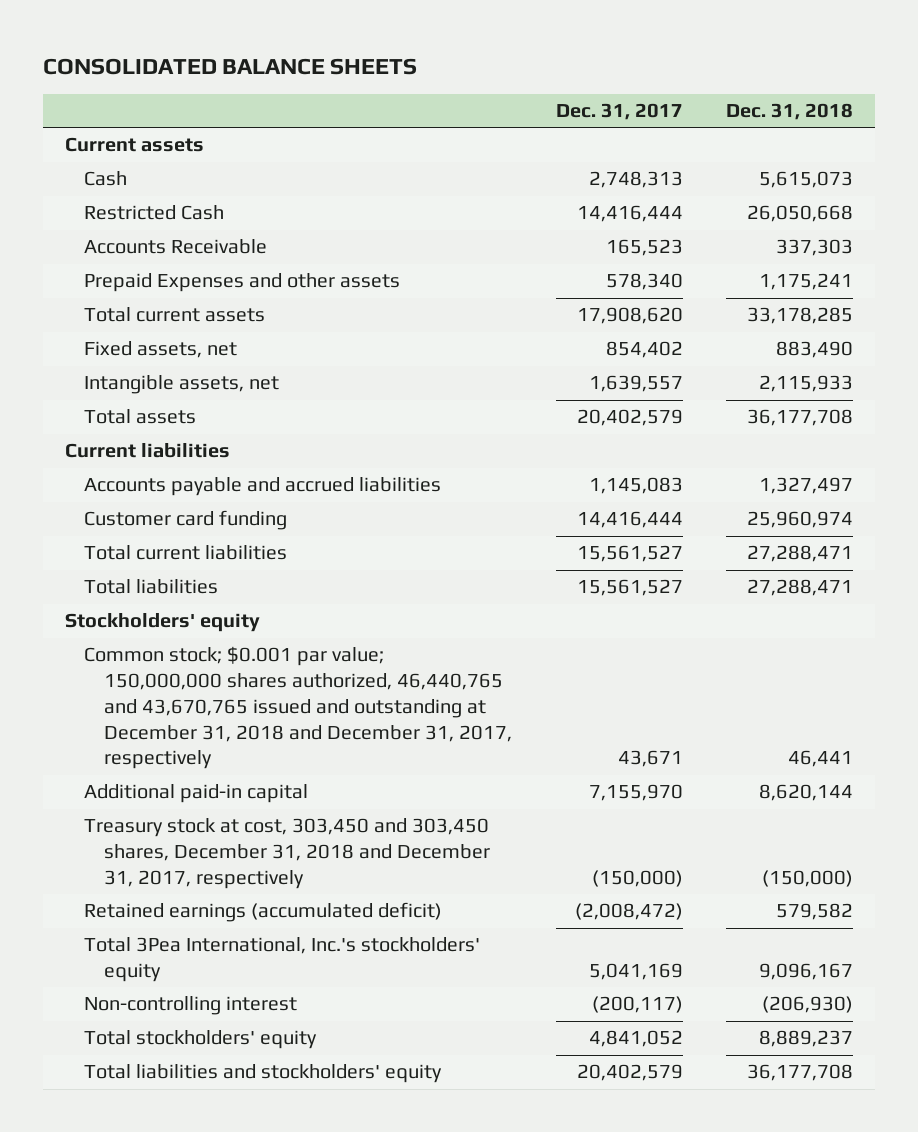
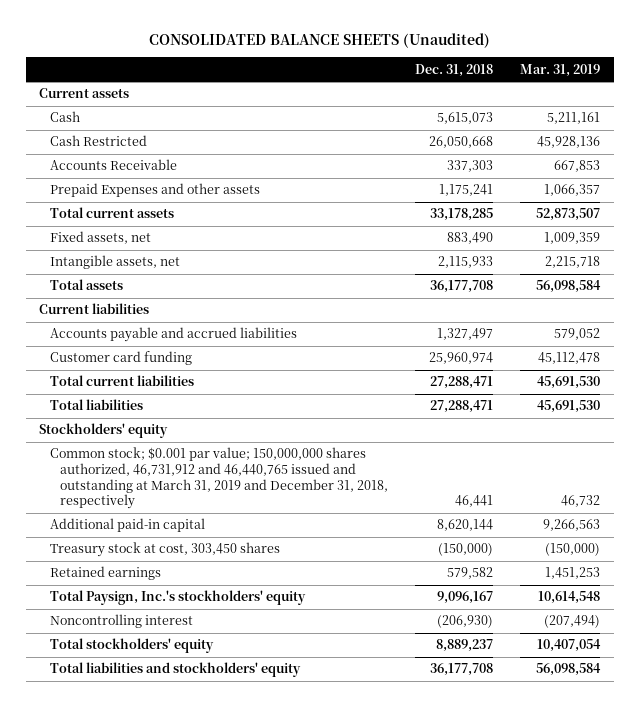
- CONSOLIDATED BALANCE SHEETS
+ CONSOLIDATED BALANCE SHEETS (Unaudited)
- | Dec. 31, 2017 | Dec. 31, 2018
+ | Dec. 31, 2018 | Mar. 31, 2019
- Restricted Cash | 14,416,444 | 26,050,668
+ Cash Restricted | 26,050,668 | 45,928,136
- Common stock; $0.001 par value; 150,000,000 shares authorized, 46,440,765 and 43,670,765 issued and outstanding at December 31, 2018 and December 31, 2017, respectively | 43,671 | 46,441
+ Common stock; $0.001 par value; 150,000,000 shares authorized, 46,731,912 and 46,440,765 issued and outstanding at March 31, 2019 and December 31, 2018, respectively | 46,441 | 46,732
- Treasury stock at cost, 303,450 and 303,450 shares, December 31, 2018 and December 31, 2017, respectively | (150,000) | (150,000)
- Retained earnings (accumulated deficit) | (2,008,472) | 579,582
- Total 3Pea International, Inc.'s stockholders' equity | 5,041,169 | 9,096,167
- Non-controlling interest | (200,117) | (206,930)
+ Treasury stock at cost, 303,450 shares | (150,000) | (150,000)
+ Retained earnings | 579,582 | 1,451,253
+ Total Paysign, Inc.'s stockholders' equity | 9,096,167 | 10,614,548
+ Noncontrolling interest | (206,930) | (207,494)

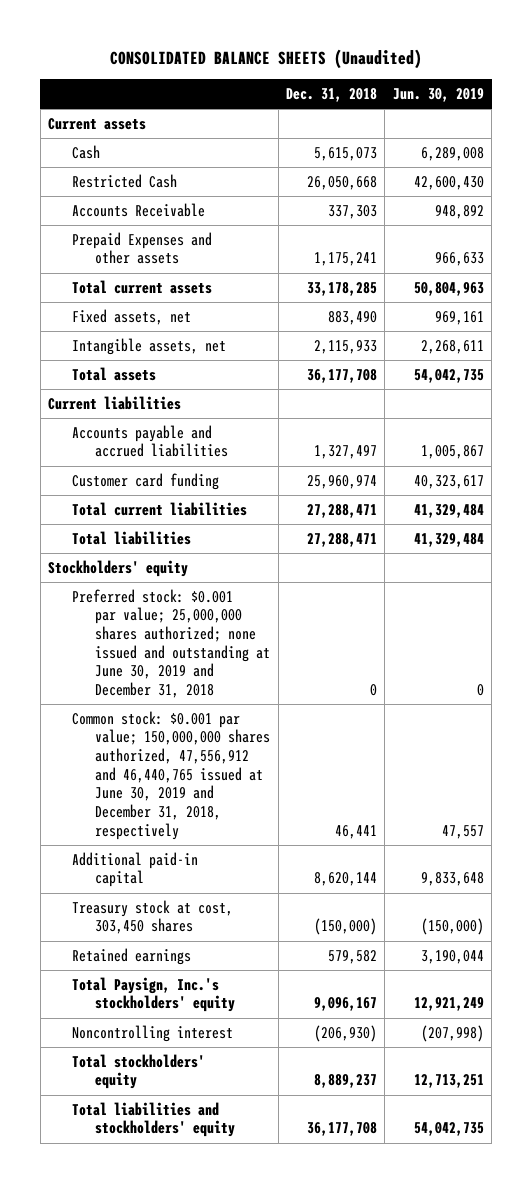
- | Dec. 31, 2018 | Mar. 31, 2019
+ | Dec. 31, 2018 | Jun. 30, 2019
- Cash Restricted | 26,050,668 | 45,928,136
+ Restricted Cash | 26,050,668 | 42,600,430
- Common stock; $0.001 par value; 150,000,000 shares authorized, 46,731,912 and 46,440,765 issued and outstanding at March 31, 2019 and December 31, 2018, respectively | 46,441 | 46,732
+ Preferred stock: $0.001 par value; 25,000,000 shares authorized; none issued and outstanding at June 30, 2019 and December 31, 2018 | 0 | 0
+ Common stock: $0.001 par value; 150,000,000 shares authorized, 47,556,912 and 46,440,765 issued at June 30, 2019 and December 31, 2018, respectively | 46,441 | 47,557

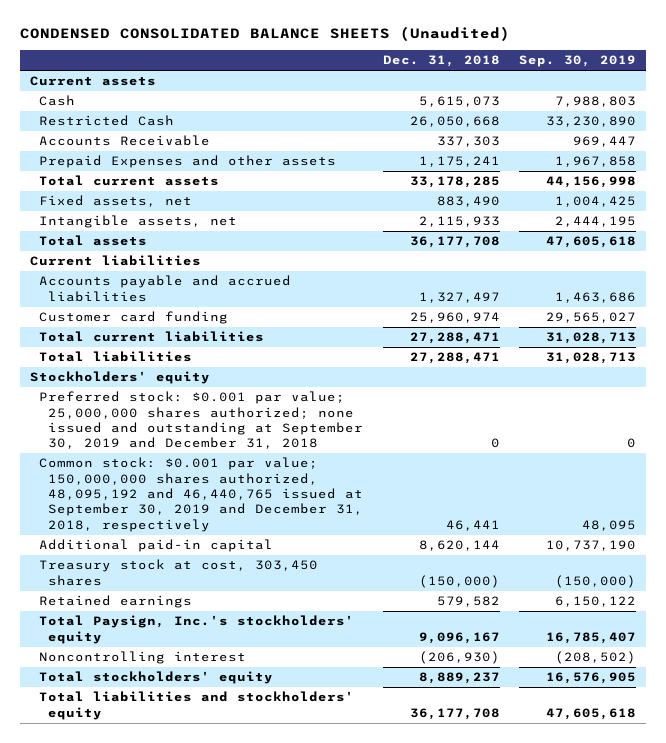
- CONSOLIDATED BALANCE SHEETS (Unaudited)
+ CONDENSED CONSOLIDATED BALANCE SHEETS (Unaudited)
- | Dec. 31, 2018 | Jun. 30, 2019
+ | Dec. 31, 2018 | Sep. 30, 2019
- Preferred stock: $0.001 par value; 25,000,000 shares authorized; none issued and outstanding at June 30, 2019 and December 31, 2018 | 0 | 0
- Common stock: $0.001 par value; 150,000,000 shares authorized, 47,556,912 and 46,440,765 issued at June 30, 2019 and December 31, 2018, respectively | 46,441 | 47,557
+ Preferred stock: $0.001 par value; 25,000,000 shares authorized; none issued and outstanding at September 30, 2019 and December 31, 2018 | 0 | 0
+ Common stock: $0.001 par value; 150,000,000 shares authorized, 48,095,192 and 46,440,765 issued at September 30, 2019 and December 31, 2018, respectively | 46,441 | 48,095

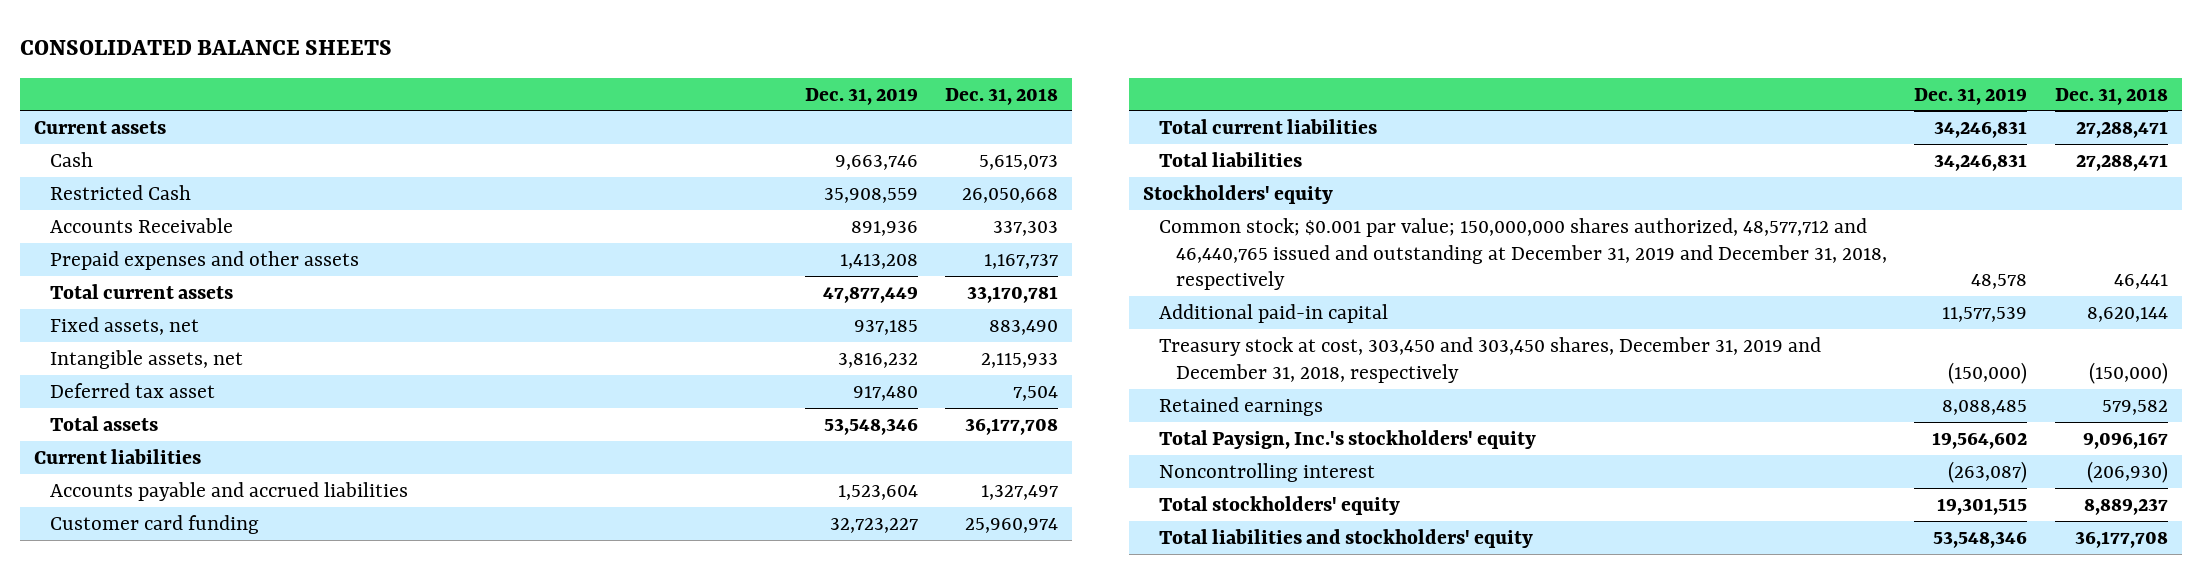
- CONDENSED CONSOLIDATED BALANCE SHEETS (Unaudited)
+ CONSOLIDATED BALANCE SHEETS
- | Dec. 31, 2018 | Sep. 30, 2019
+ | Dec. 31, 2019 | Dec. 31, 2018
- Prepaid Expenses and other assets | 1,175,241 | 1,967,858
- Total current assets | 33,178,285 | 44,156,998
+ Prepaid expenses and other assets | 1,413,208 | 1,167,737
+ Total current assets | 47,877,449 | 33,170,781
+ Deferred tax asset | 917,480 | 7,504
- Preferred stock: $0.001 par value; 25,000,000 shares authorized; none issued and outstanding at September 30, 2019 and December 31, 2018 | 0 | 0
- Common stock: $0.001 par value; 150,000,000 shares authorized, 48,095,192 and 46,440,765 issued at September 30, 2019 and December 31, 2018, respectively | 46,441 | 48,095
+ Common stock; $0.001 par value; 150,000,000 shares authorized, 48,577,712 and 46,440,765 issued and outstanding at December 31, 2019 and December 31, 2018, respectively | 48,578 | 46,441
- Treasury stock at cost, 303,450 shares | (150,000) | (150,000)
+ Treasury stock at cost, 303,450 and 303,450 shares, December 31, 2019 and December 31, 2018, respectively | (150,000) | (150,000)

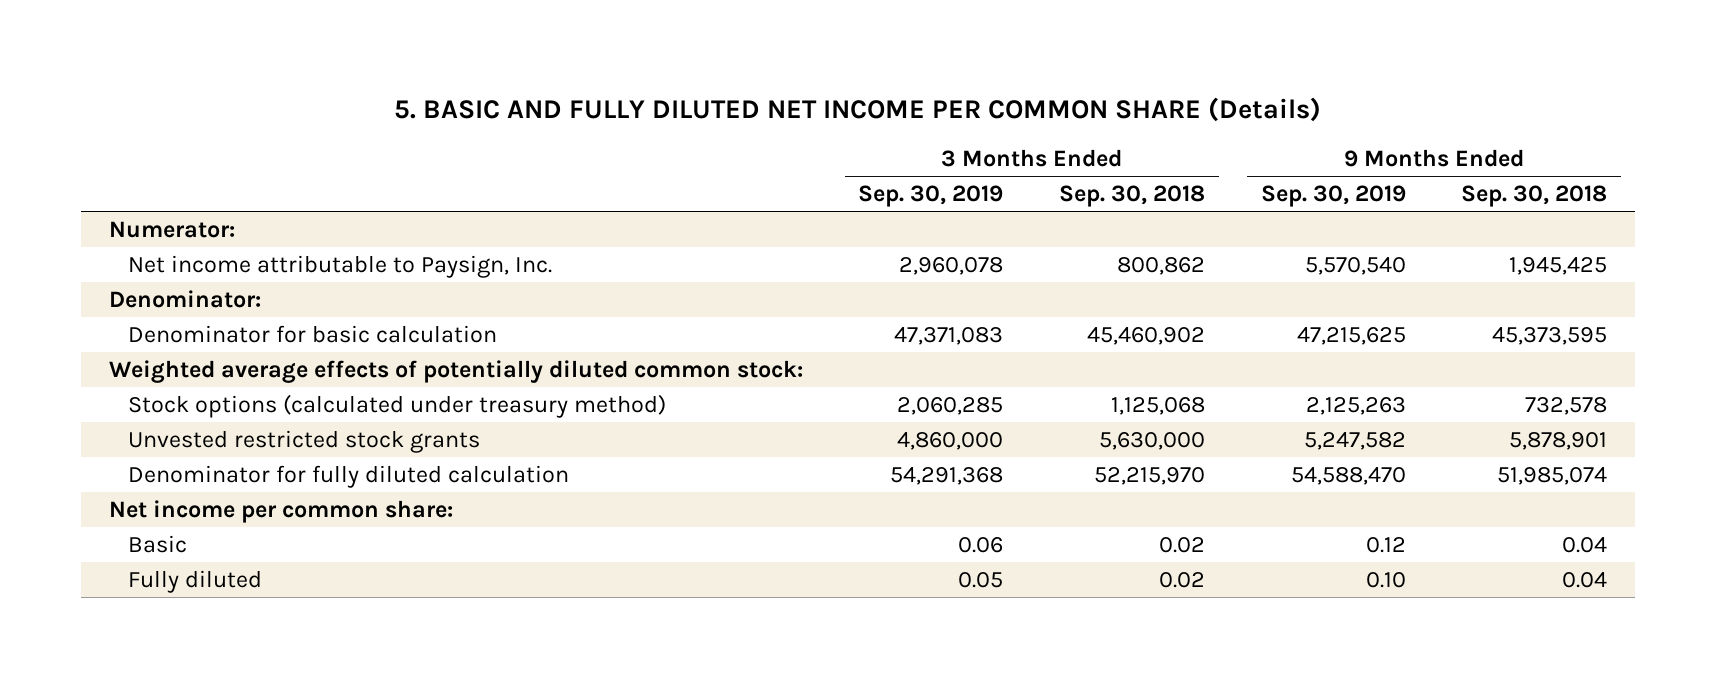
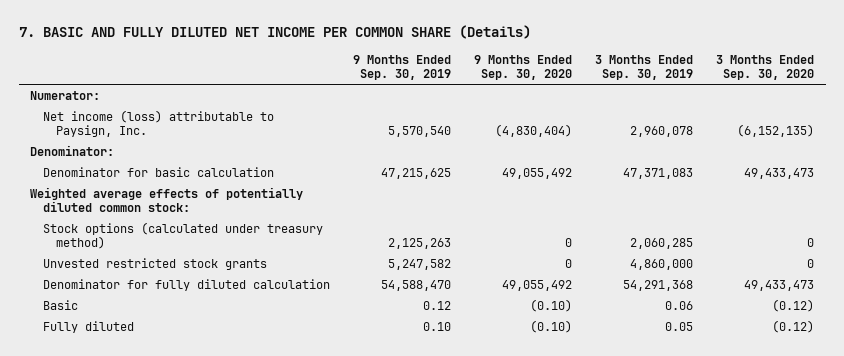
- 5. BASIC AND FULLY DILUTED NET INCOME PER COMMON SHARE (Details)
+ 7. BASIC AND FULLY DILUTED NET INCOME PER COMMON SHARE (Details)
- | 3 Months Ended Sep. 30, 2019 | 3 Months Ended Sep. 30, 2018 | 9 Months Ended Sep. 30, 2019 | 9 Months Ended Sep. 30, 2018
+ | 9 Months Ended Sep. 30, 2019 | 9 Months Ended Sep. 30, 2020 | 3 Months Ended Sep. 30, 2019 | 3 Months Ended Sep. 30, 2020
- Net income attributable to Paysign, Inc. | 2,960,078 | 800,862 | 5,570,540 | 1,945,425
+ Net income (loss) attributable to Paysign, Inc. | 5,570,540 | (4,830,404) | 2,960,078 | (6,152,135)
- Net income per common share:

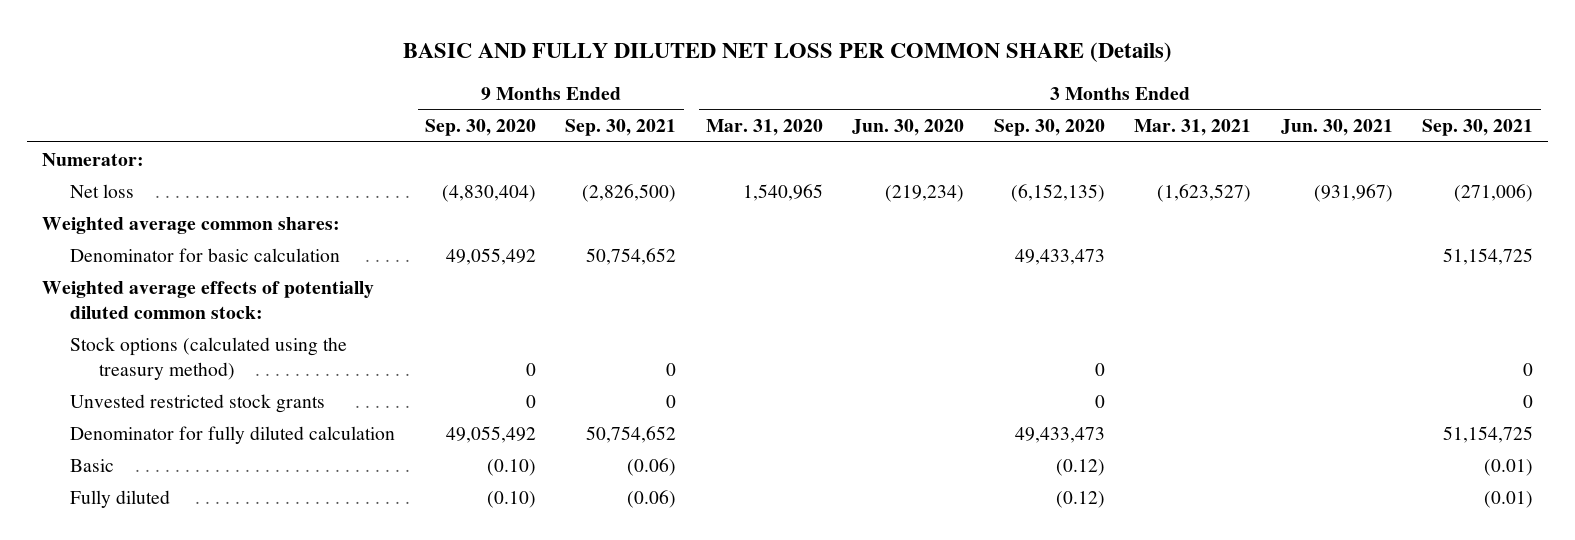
- 7. BASIC AND FULLY DILUTED NET INCOME PER COMMON SHARE (Details)
+ BASIC AND FULLY DILUTED NET LOSS PER COMMON SHARE (Details)
- | 9 Months Ended Sep. 30, 2019 | 9 Months Ended Sep. 30, 2020 | 3 Months Ended Sep. 30, 2019 | 3 Months Ended Sep. 30, 2020
+ | 9 Months Ended Sep. 30, 2020 | 9 Months Ended Sep. 30, 2021 | 3 Months Ended Mar. 31, 2020 | 3 Months Ended Jun. 30, 2020 | 3 Months Ended Sep. 30, 2020 | 3 Months Ended Mar. 31, 2021 | 3 Months Ended Jun. 30, 2021 | 3 Months Ended Sep. 30, 2021
- Net income (loss) attributable to Paysign, Inc. | 5,570,540 | (4,830,404) | 2,960,078 | (6,152,135)
- Denominator:
+ Net loss | (4,830,404) | (2,826,500) | 1,540,965 | (219,234) | (6,152,135) | (1,623,527) | (931,967) | (271,006)
+ Weighted average common shares:
- Stock options (calculated under treasury method) | 2,125,263 | 0 | 2,060,285 | 0
+ Stock options (calculated using the treasury method) | 0 | 0 | | | 0 | | | 0

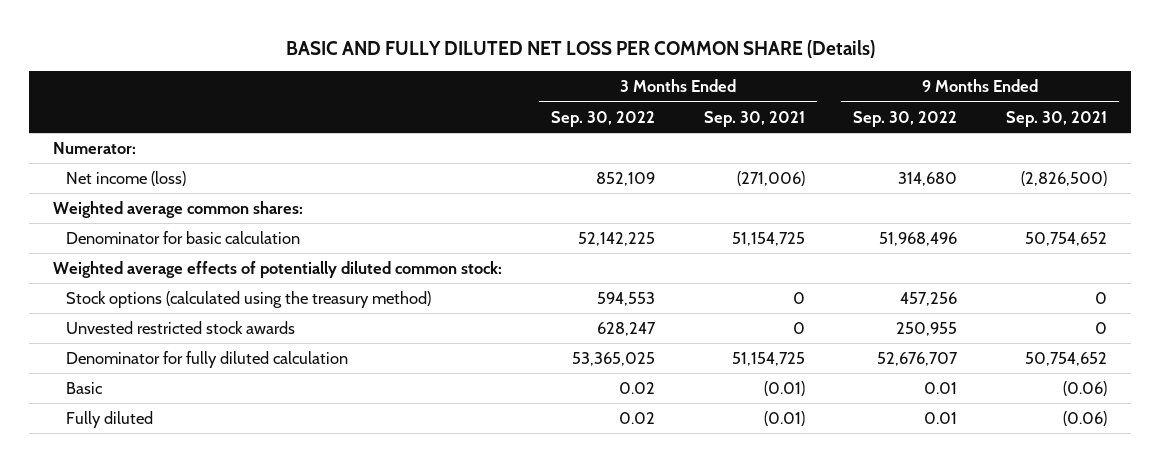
- | 9 Months Ended Sep. 30, 2020 | 9 Months Ended Sep. 30, 2021 | 3 Months Ended Mar. 31, 2020 | 3 Months Ended Jun. 30, 2020 | 3 Months Ended Sep. 30, 2020 | 3 Months Ended Mar. 31, 2021 | 3 Months Ended Jun. 30, 2021 | 3 Months Ended Sep. 30, 2021
+ | 3 Months Ended Sep. 30, 2022 | 3 Months Ended Sep. 30, 2021 | 9 Months Ended Sep. 30, 2022 | 9 Months Ended Sep. 30, 2021
- Net loss | (4,830,404) | (2,826,500) | 1,540,965 | (219,234) | (6,152,135) | (1,623,527) | (931,967) | (271,006)
+ Net income (loss) | 852,109 | (271,006) | 314,680 | (2,826,500)
- Unvested restricted stock grants | 0 | 0 | | | 0 | | | 0
+ Unvested restricted stock awards | 628,247 | 0 | 250,955 | 0

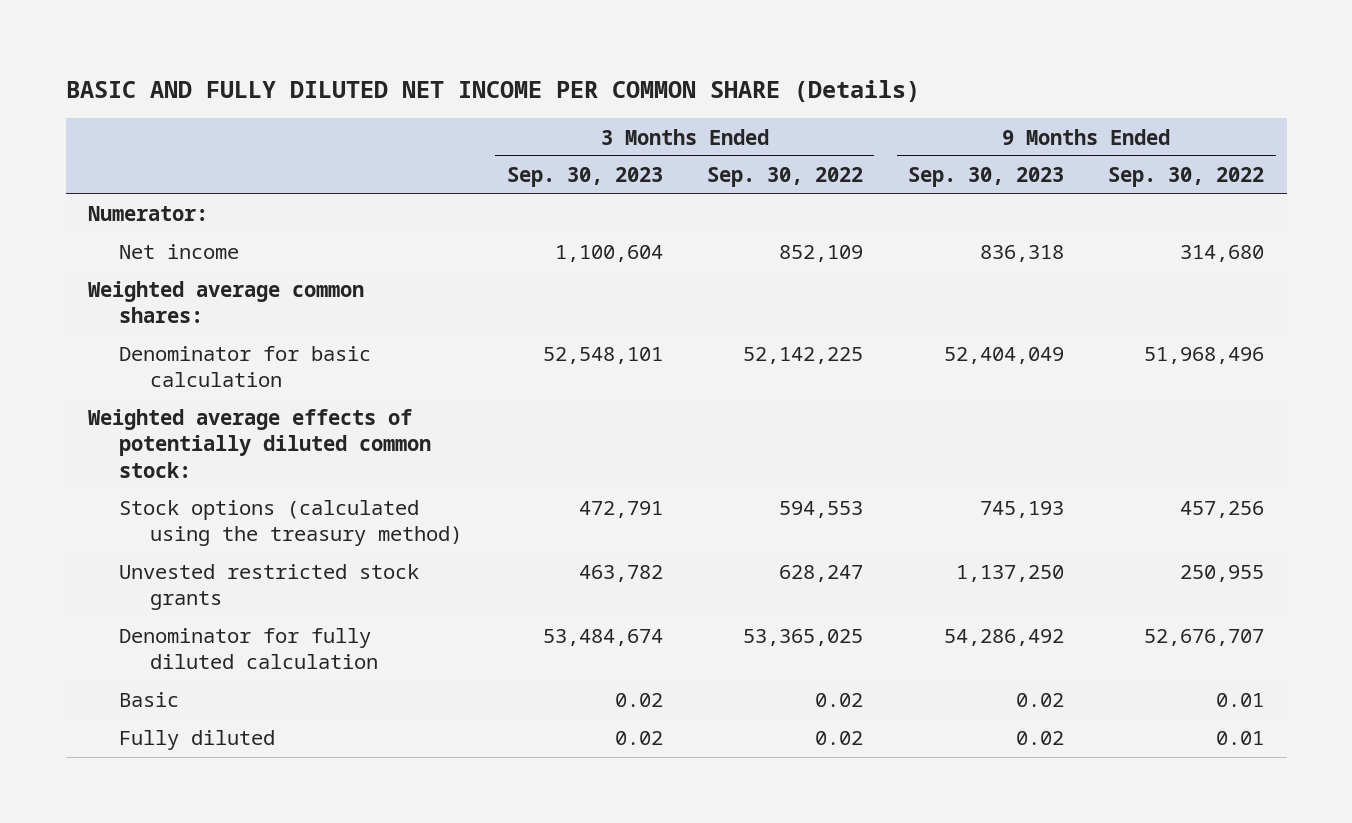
- BASIC AND FULLY DILUTED NET LOSS PER COMMON SHARE (Details)
+ BASIC AND FULLY DILUTED NET INCOME PER COMMON SHARE (Details)
- | 3 Months Ended Sep. 30, 2022 | 3 Months Ended Sep. 30, 2021 | 9 Months Ended Sep. 30, 2022 | 9 Months Ended Sep. 30, 2021
+ | 3 Months Ended Sep. 30, 2023 | 3 Months Ended Sep. 30, 2022 | 9 Months Ended Sep. 30, 2023 | 9 Months Ended Sep. 30, 2022
- Net income (loss) | 852,109 | (271,006) | 314,680 | (2,826,500)
+ Net income | 1,100,604 | 852,109 | 836,318 | 314,680
- Unvested restricted stock awards | 628,247 | 0 | 250,955 | 0
+ Unvested restricted stock grants | 463,782 | 628,247 | 1,137,250 | 250,955

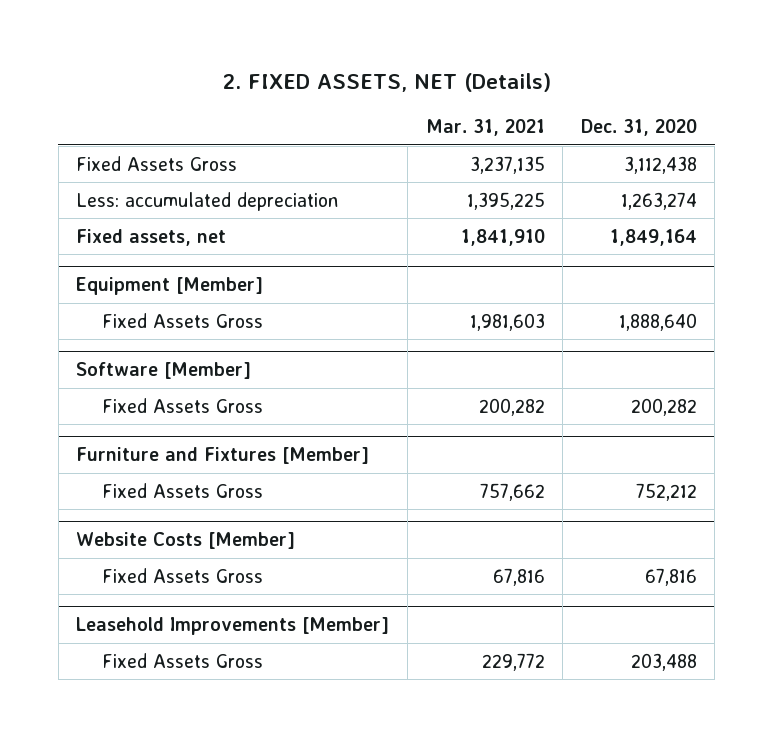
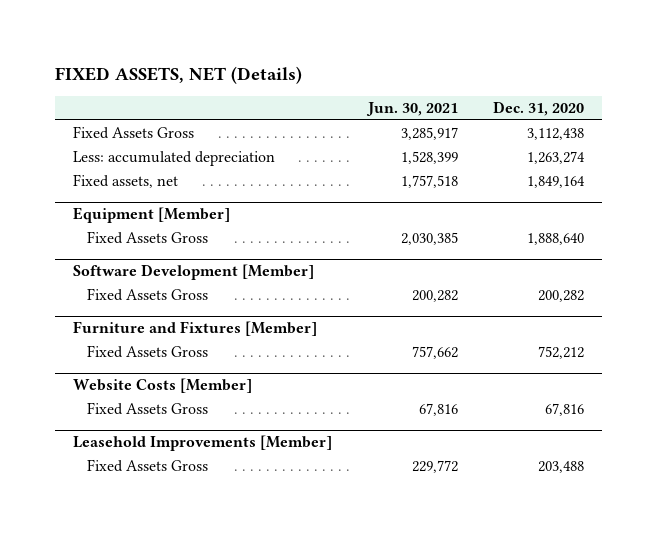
- 2. FIXED ASSETS, NET (Details)
+ FIXED ASSETS, NET (Details)
- | Mar. 31, 2021 | Dec. 31, 2020
+ | Jun. 30, 2021 | Dec. 31, 2020
- Software [Member]
+ Software Development [Member]

